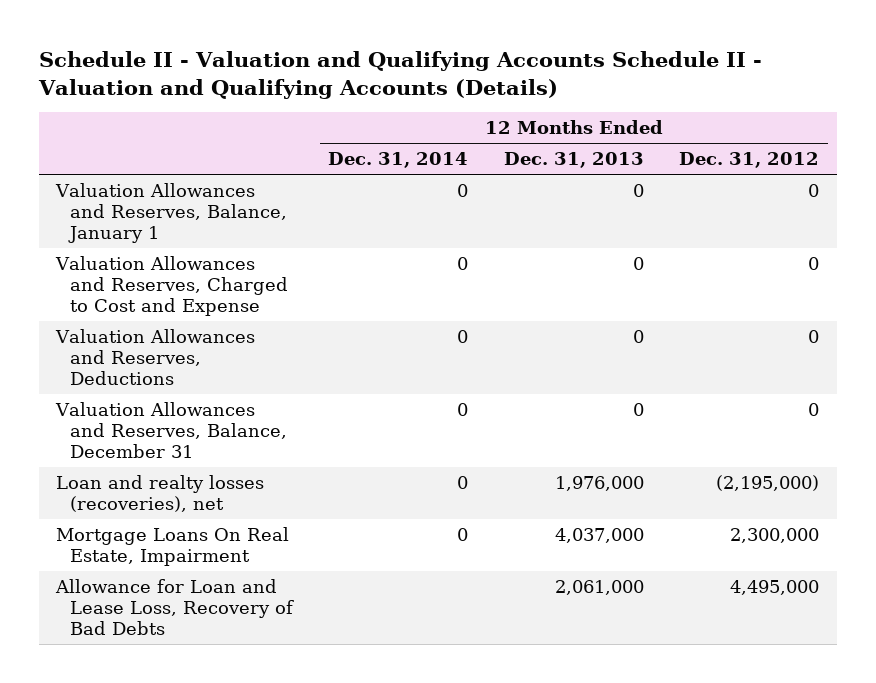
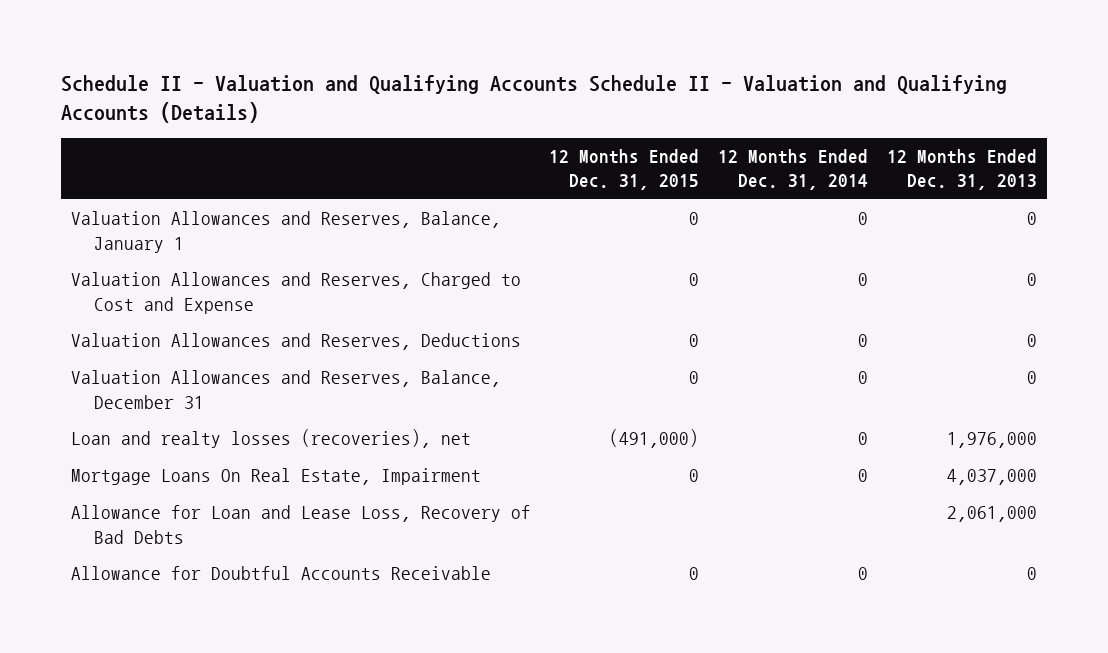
- | 12 Months Ended Dec. 31, 2014 | 12 Months Ended Dec. 31, 2013 | 12 Months Ended Dec. 31, 2012
+ | 12 Months Ended Dec. 31, 2015 | 12 Months Ended Dec. 31, 2014 | 12 Months Ended Dec. 31, 2013
+ Allowance for Doubtful Accounts Receivable | 0 | 0 | 0

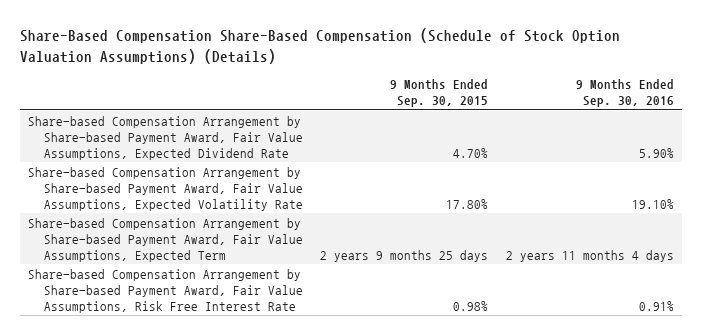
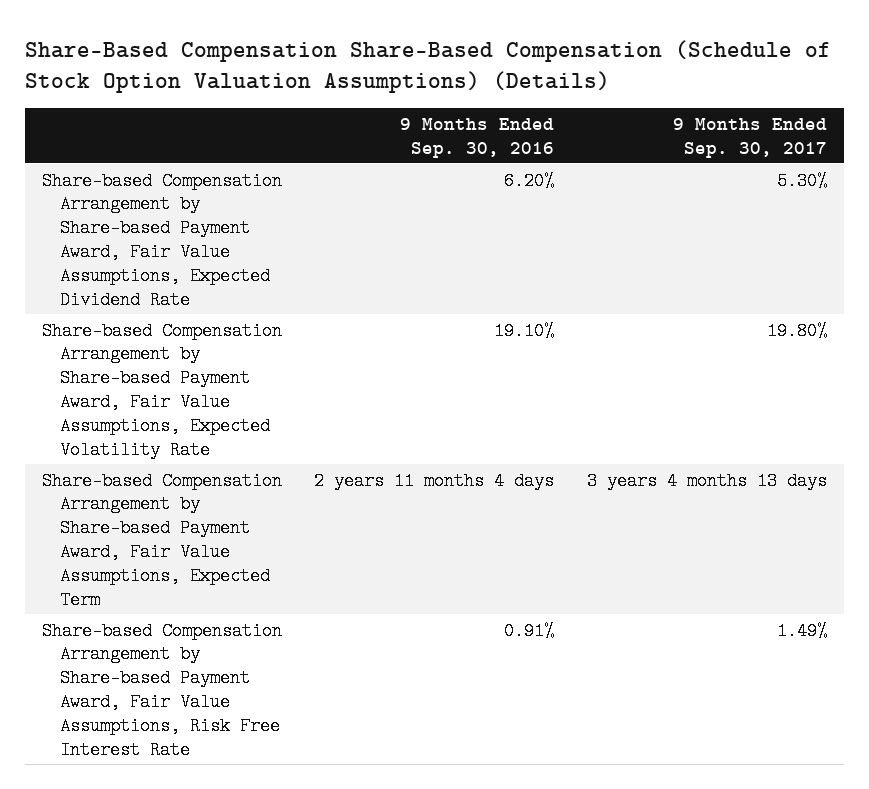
- | 9 Months Ended Sep. 30, 2015 | 9 Months Ended Sep. 30, 2016
+ | 9 Months Ended Sep. 30, 2016 | 9 Months Ended Sep. 30, 2017
- Share-based Compensation Arrangement by Share-based Payment Award, Fair Value Assumptions, Expected Dividend Rate | 4.70% | 5.90%
+ Share-based Compensation Arrangement by Share-based Payment Award, Fair Value Assumptions, Expected Dividend Rate | 6.20% | 5.30%

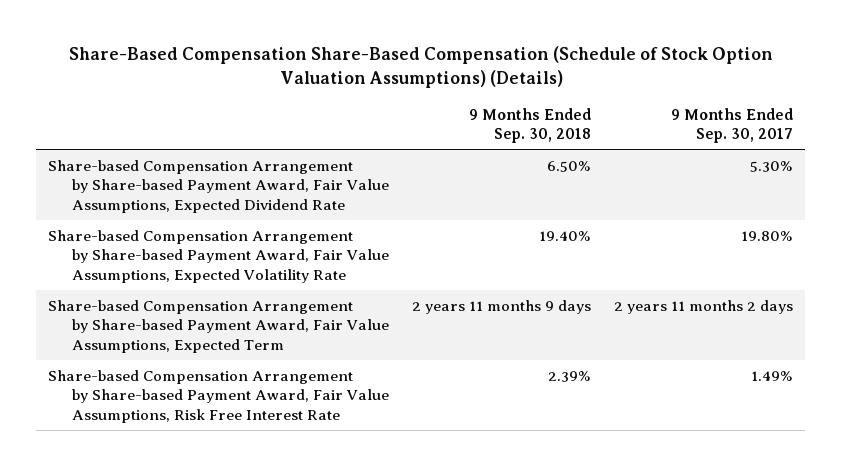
- | 9 Months Ended Sep. 30, 2016 | 9 Months Ended Sep. 30, 2017
+ | 9 Months Ended Sep. 30, 2018 | 9 Months Ended Sep. 30, 2017
- Share-based Compensation Arrangement by Share-based Payment Award, Fair Value Assumptions, Expected Term | 2 years 11 months 4 days | 3 years 4 months 13 days
+ Share-based Compensation Arrangement by Share-based Payment Award, Fair Value Assumptions, Expected Term | 2 years 11 months 9 days | 2 years 11 months 2 days

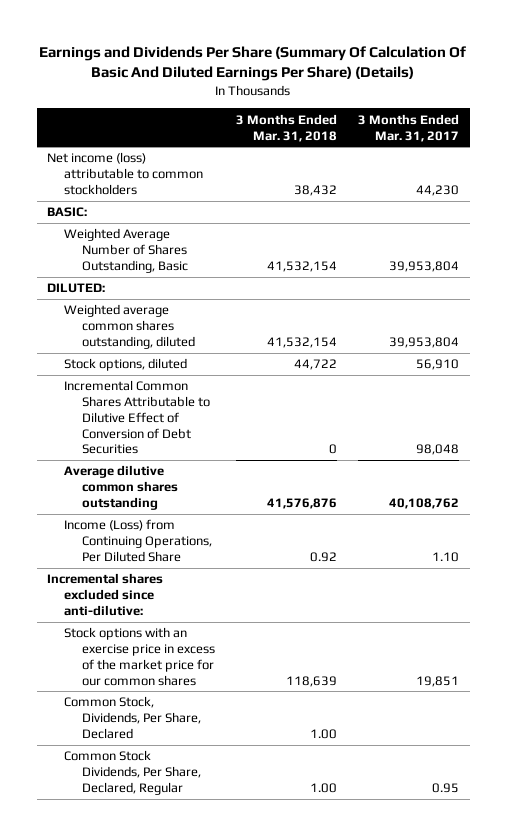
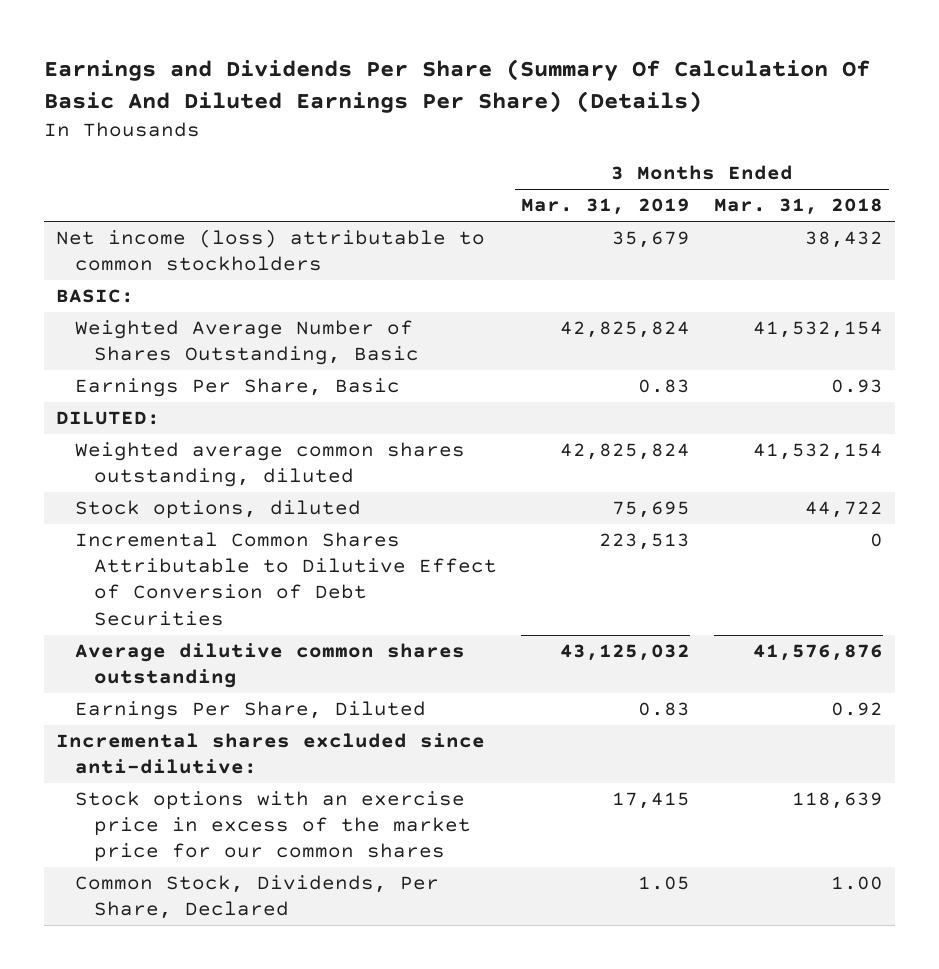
- | 3 Months Ended Mar. 31, 2018 | 3 Months Ended Mar. 31, 2017
+ | 3 Months Ended Mar. 31, 2019 | 3 Months Ended Mar. 31, 2018
+ Earnings Per Share, Basic | 0.83 | 0.93
- Income (Loss) from Continuing Operations, Per Diluted Share | 0.92 | 1.10
+ Earnings Per Share, Diluted | 0.83 | 0.92
- Common Stock Dividends, Per Share, Declared, Regular | 1.00 | 0.95

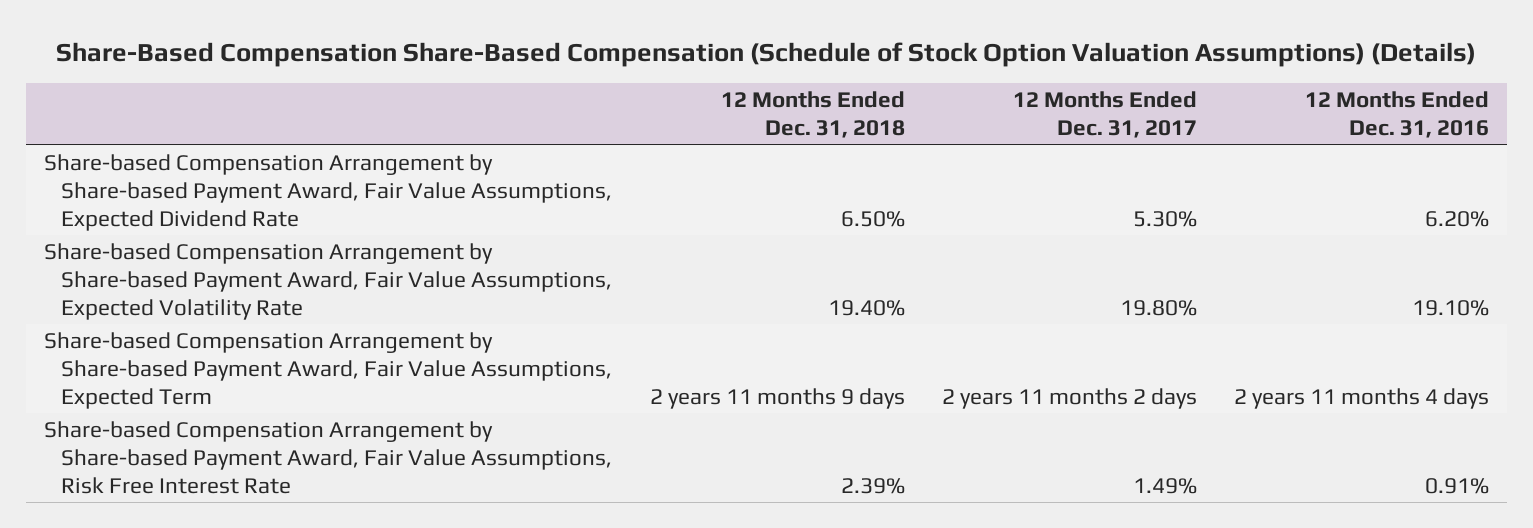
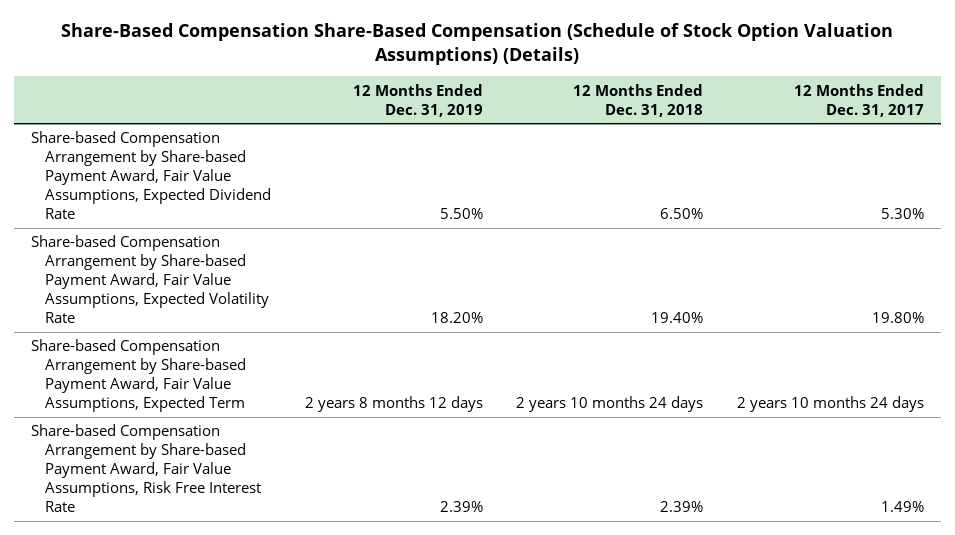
- | 12 Months Ended Dec. 31, 2018 | 12 Months Ended Dec. 31, 2017 | 12 Months Ended Dec. 31, 2016
+ | 12 Months Ended Dec. 31, 2019 | 12 Months Ended Dec. 31, 2018 | 12 Months Ended Dec. 31, 2017
- Share-based Compensation Arrangement by Share-based Payment Award, Fair Value Assumptions, Expected Term | 2 years 11 months 9 days | 2 years 11 months 2 days | 2 years 11 months 4 days
+ Share-based Compensation Arrangement by Share-based Payment Award, Fair Value Assumptions, Expected Term | 2 years 8 months 12 days | 2 years 10 months 24 days | 2 years 10 months 24 days

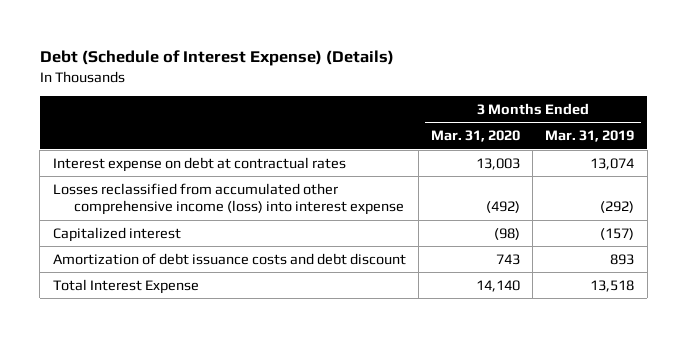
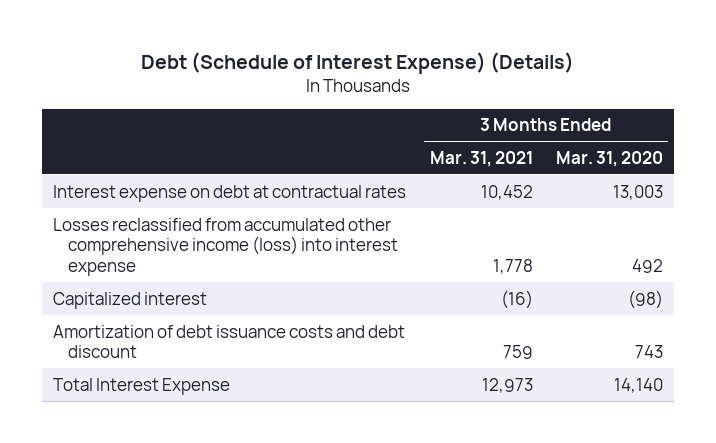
- | 3 Months Ended Mar. 31, 2020 | 3 Months Ended Mar. 31, 2019
+ | 3 Months Ended Mar. 31, 2021 | 3 Months Ended Mar. 31, 2020
- Losses reclassified from accumulated other comprehensive income (loss) into interest expense | (492) | (292)
+ Losses reclassified from accumulated other comprehensive income (loss) into interest expense | 1,778 | 492

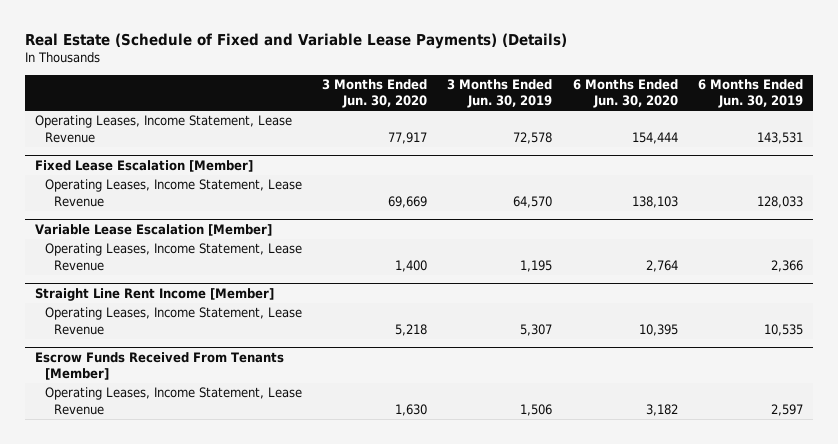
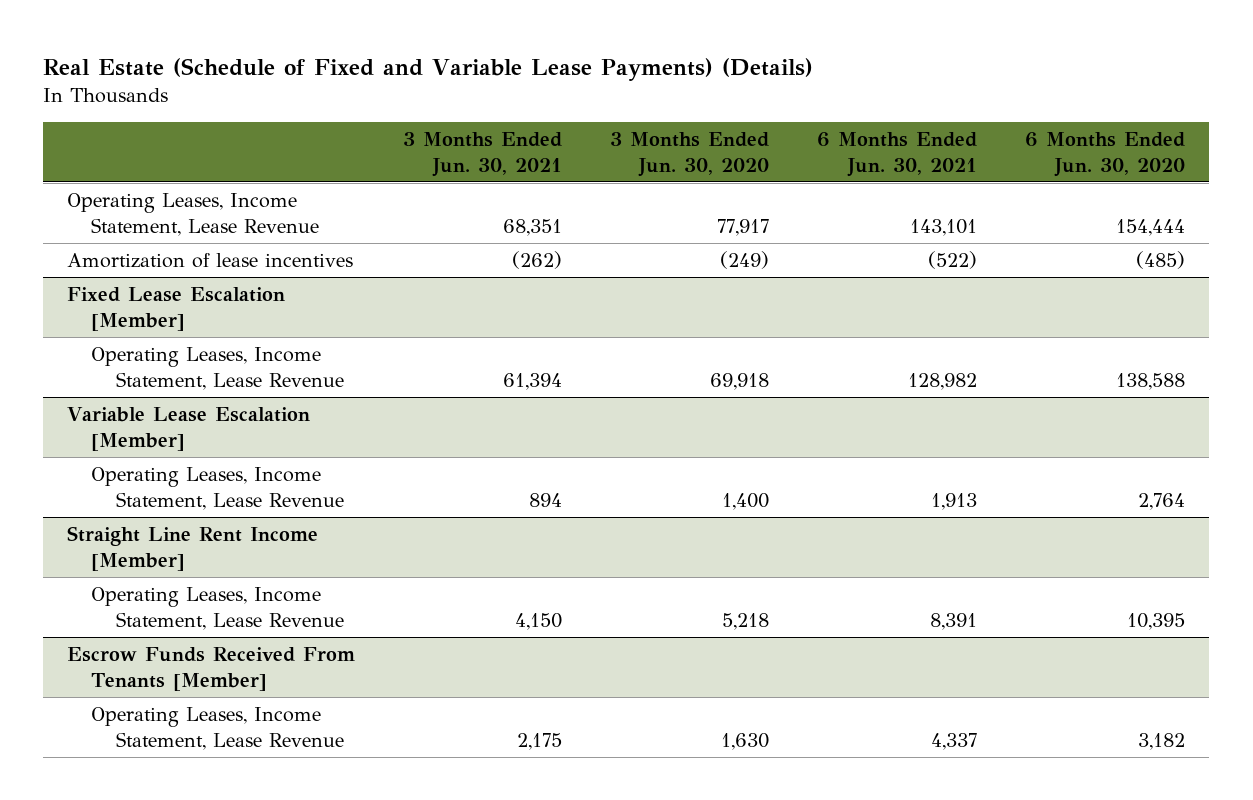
- | 3 Months Ended Jun. 30, 2020 | 3 Months Ended Jun. 30, 2019 | 6 Months Ended Jun. 30, 2020 | 6 Months Ended Jun. 30, 2019
+ | 3 Months Ended Jun. 30, 2021 | 3 Months Ended Jun. 30, 2020 | 6 Months Ended Jun. 30, 2021 | 6 Months Ended Jun. 30, 2020
+ Amortization of lease incentives | (262) | (249) | (522) | (485)
@ Fixed Lease Escalation [Member]
- Operating Leases, Income Statement, Lease Revenue | 69,669 | 64,570 | 138,103 | 128,033
+ Operating Leases, Income Statement, Lease Revenue | 61,394 | 69,918 | 128,982 | 138,588

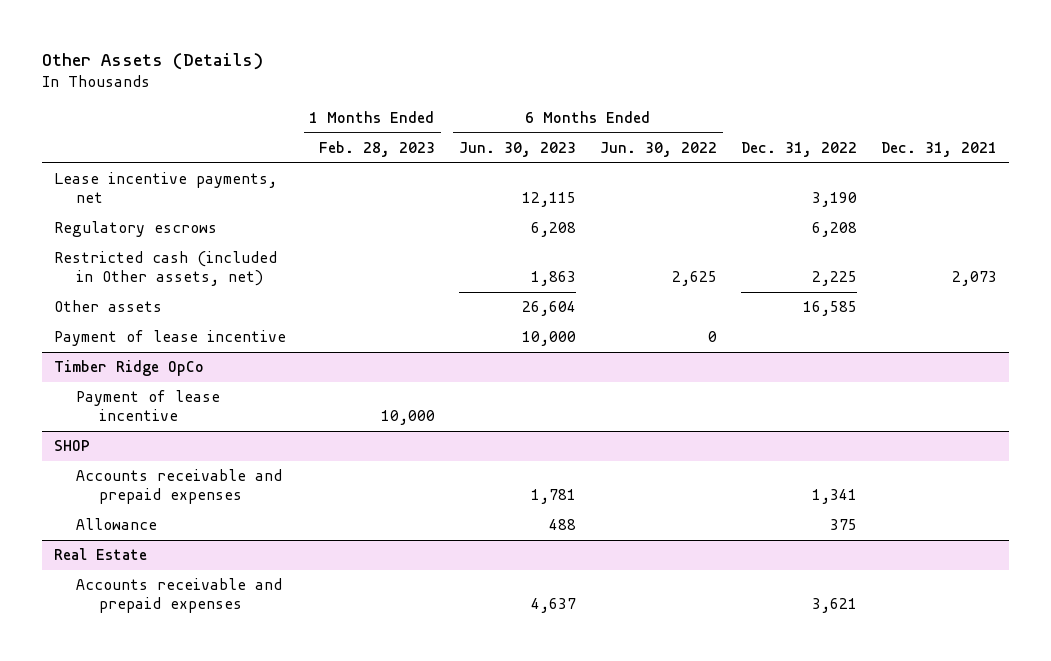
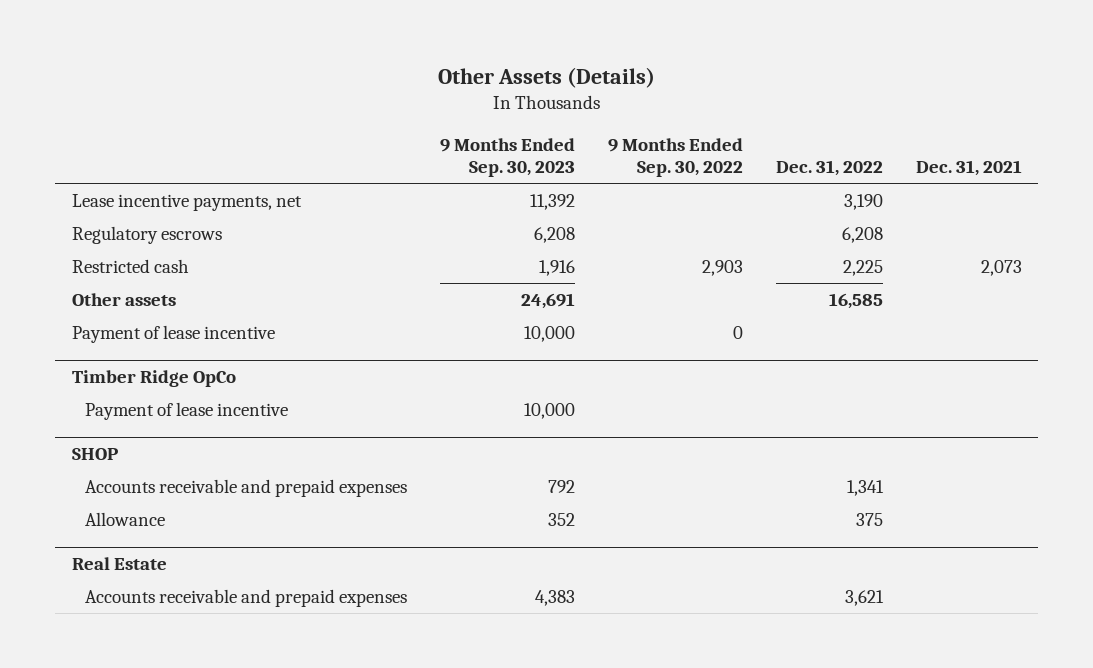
- | 1 Months Ended Feb. 28, 2023 | 6 Months Ended Jun. 30, 2023 | 6 Months Ended Jun. 30, 2022 | Dec. 31, 2022 | Dec. 31, 2021
+ | 9 Months Ended Sep. 30, 2023 | 9 Months Ended Sep. 30, 2022 | Dec. 31, 2022 | Dec. 31, 2021
- Restricted cash (included in Other assets, net) | | 1,863 | 2,625 | 2,225 | 2,073
+ Restricted cash | 1,916 | 2,903 | 2,225 | 2,073

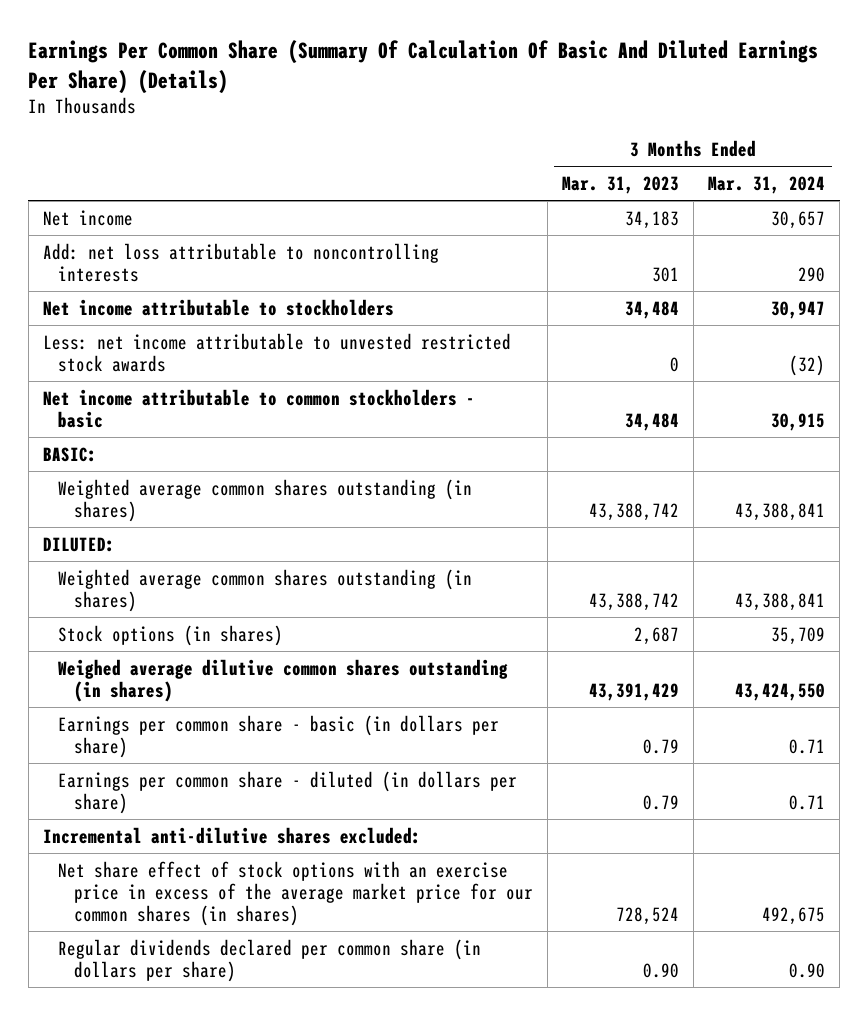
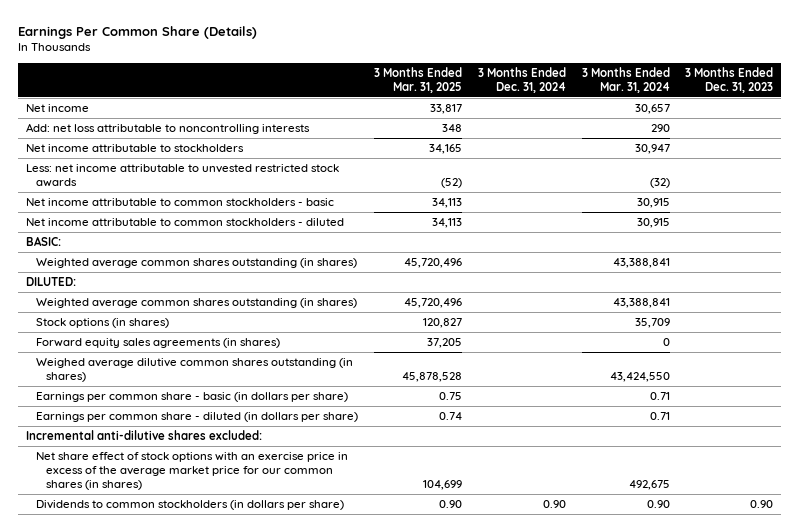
- Earnings Per Common Share (Summary Of Calculation Of Basic And Diluted Earnings Per Share) (Details)
+ Earnings Per Common Share (Details)
- | 3 Months Ended Mar. 31, 2023 | 3 Months Ended Mar. 31, 2024
+ | 3 Months Ended Mar. 31, 2025 | 3 Months Ended Dec. 31, 2024 | 3 Months Ended Mar. 31, 2024 | 3 Months Ended Dec. 31, 2023
+ Net income attributable to common stockholders - diluted | 34,113 | | 30,915 |
+ Forward equity sales agreements (in shares) | 37,205 | | 0 |
- Regular dividends declared per common share (in dollars per share) | 0.90 | 0.90
+ Dividends to common stockholders (in dollars per share) | 0.90 | 0.90 | 0.90 | 0.90

